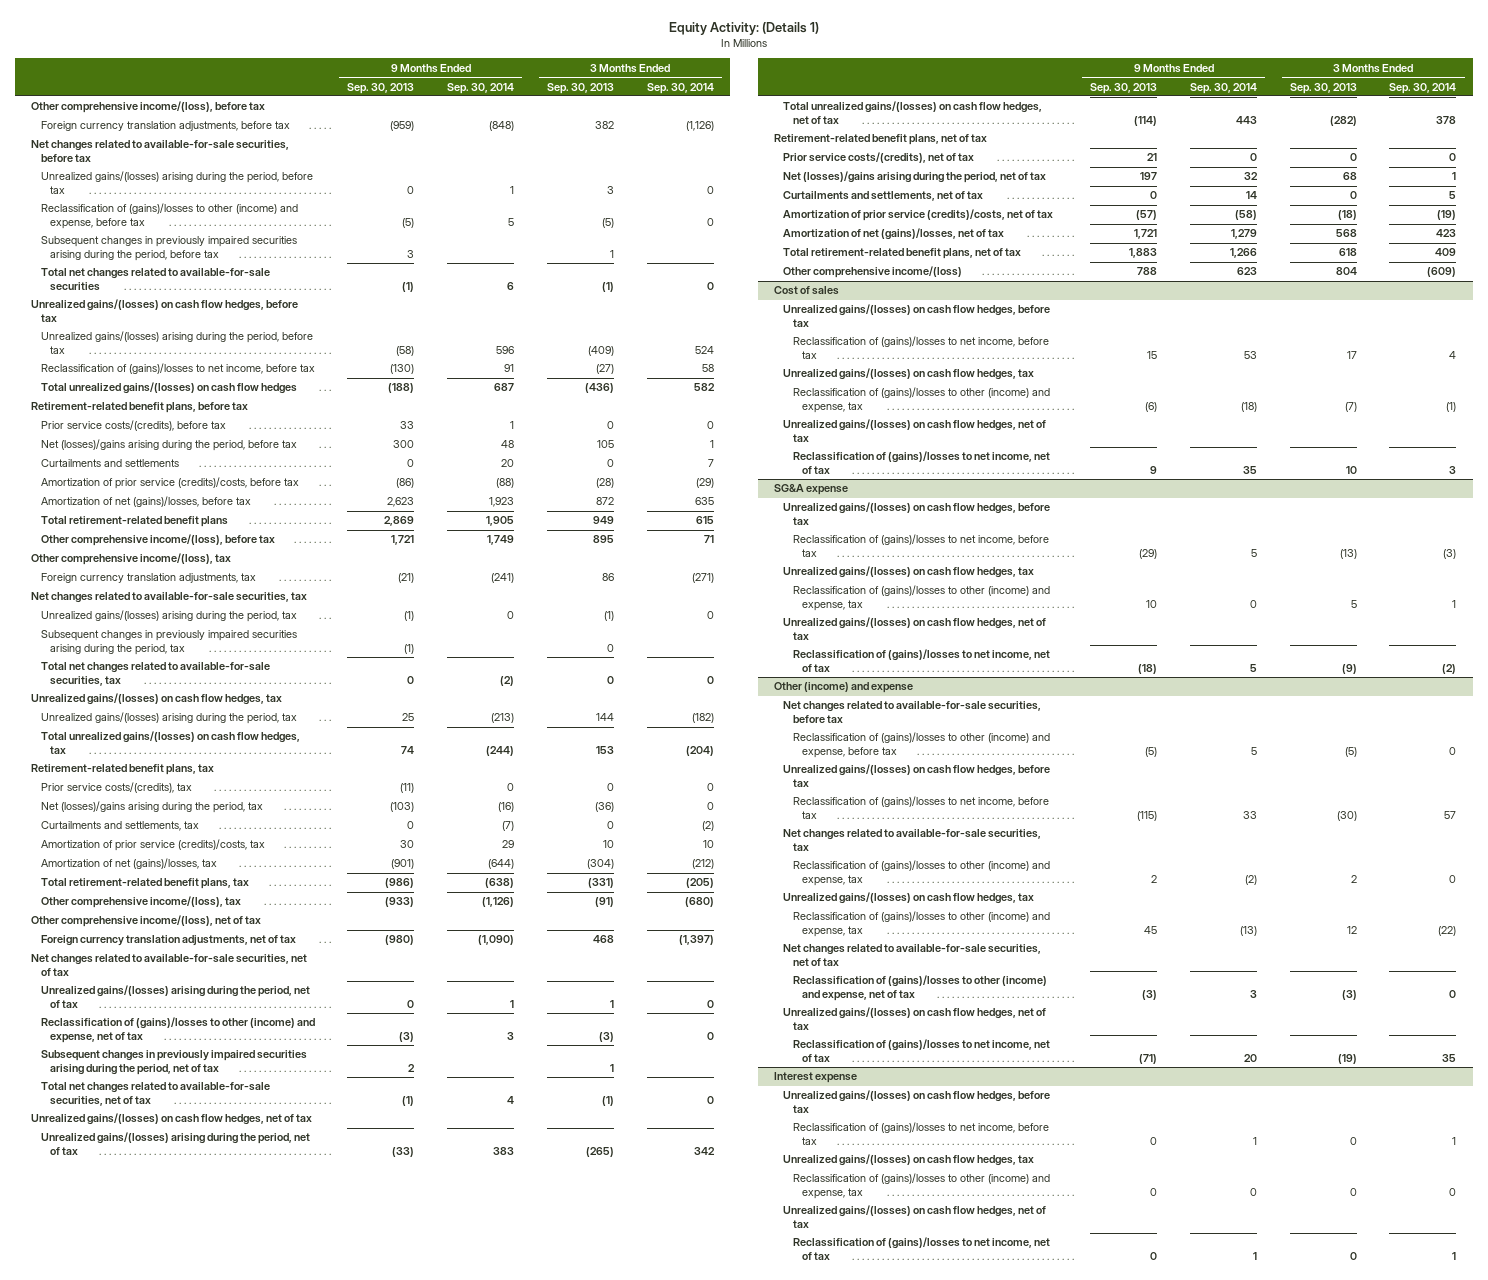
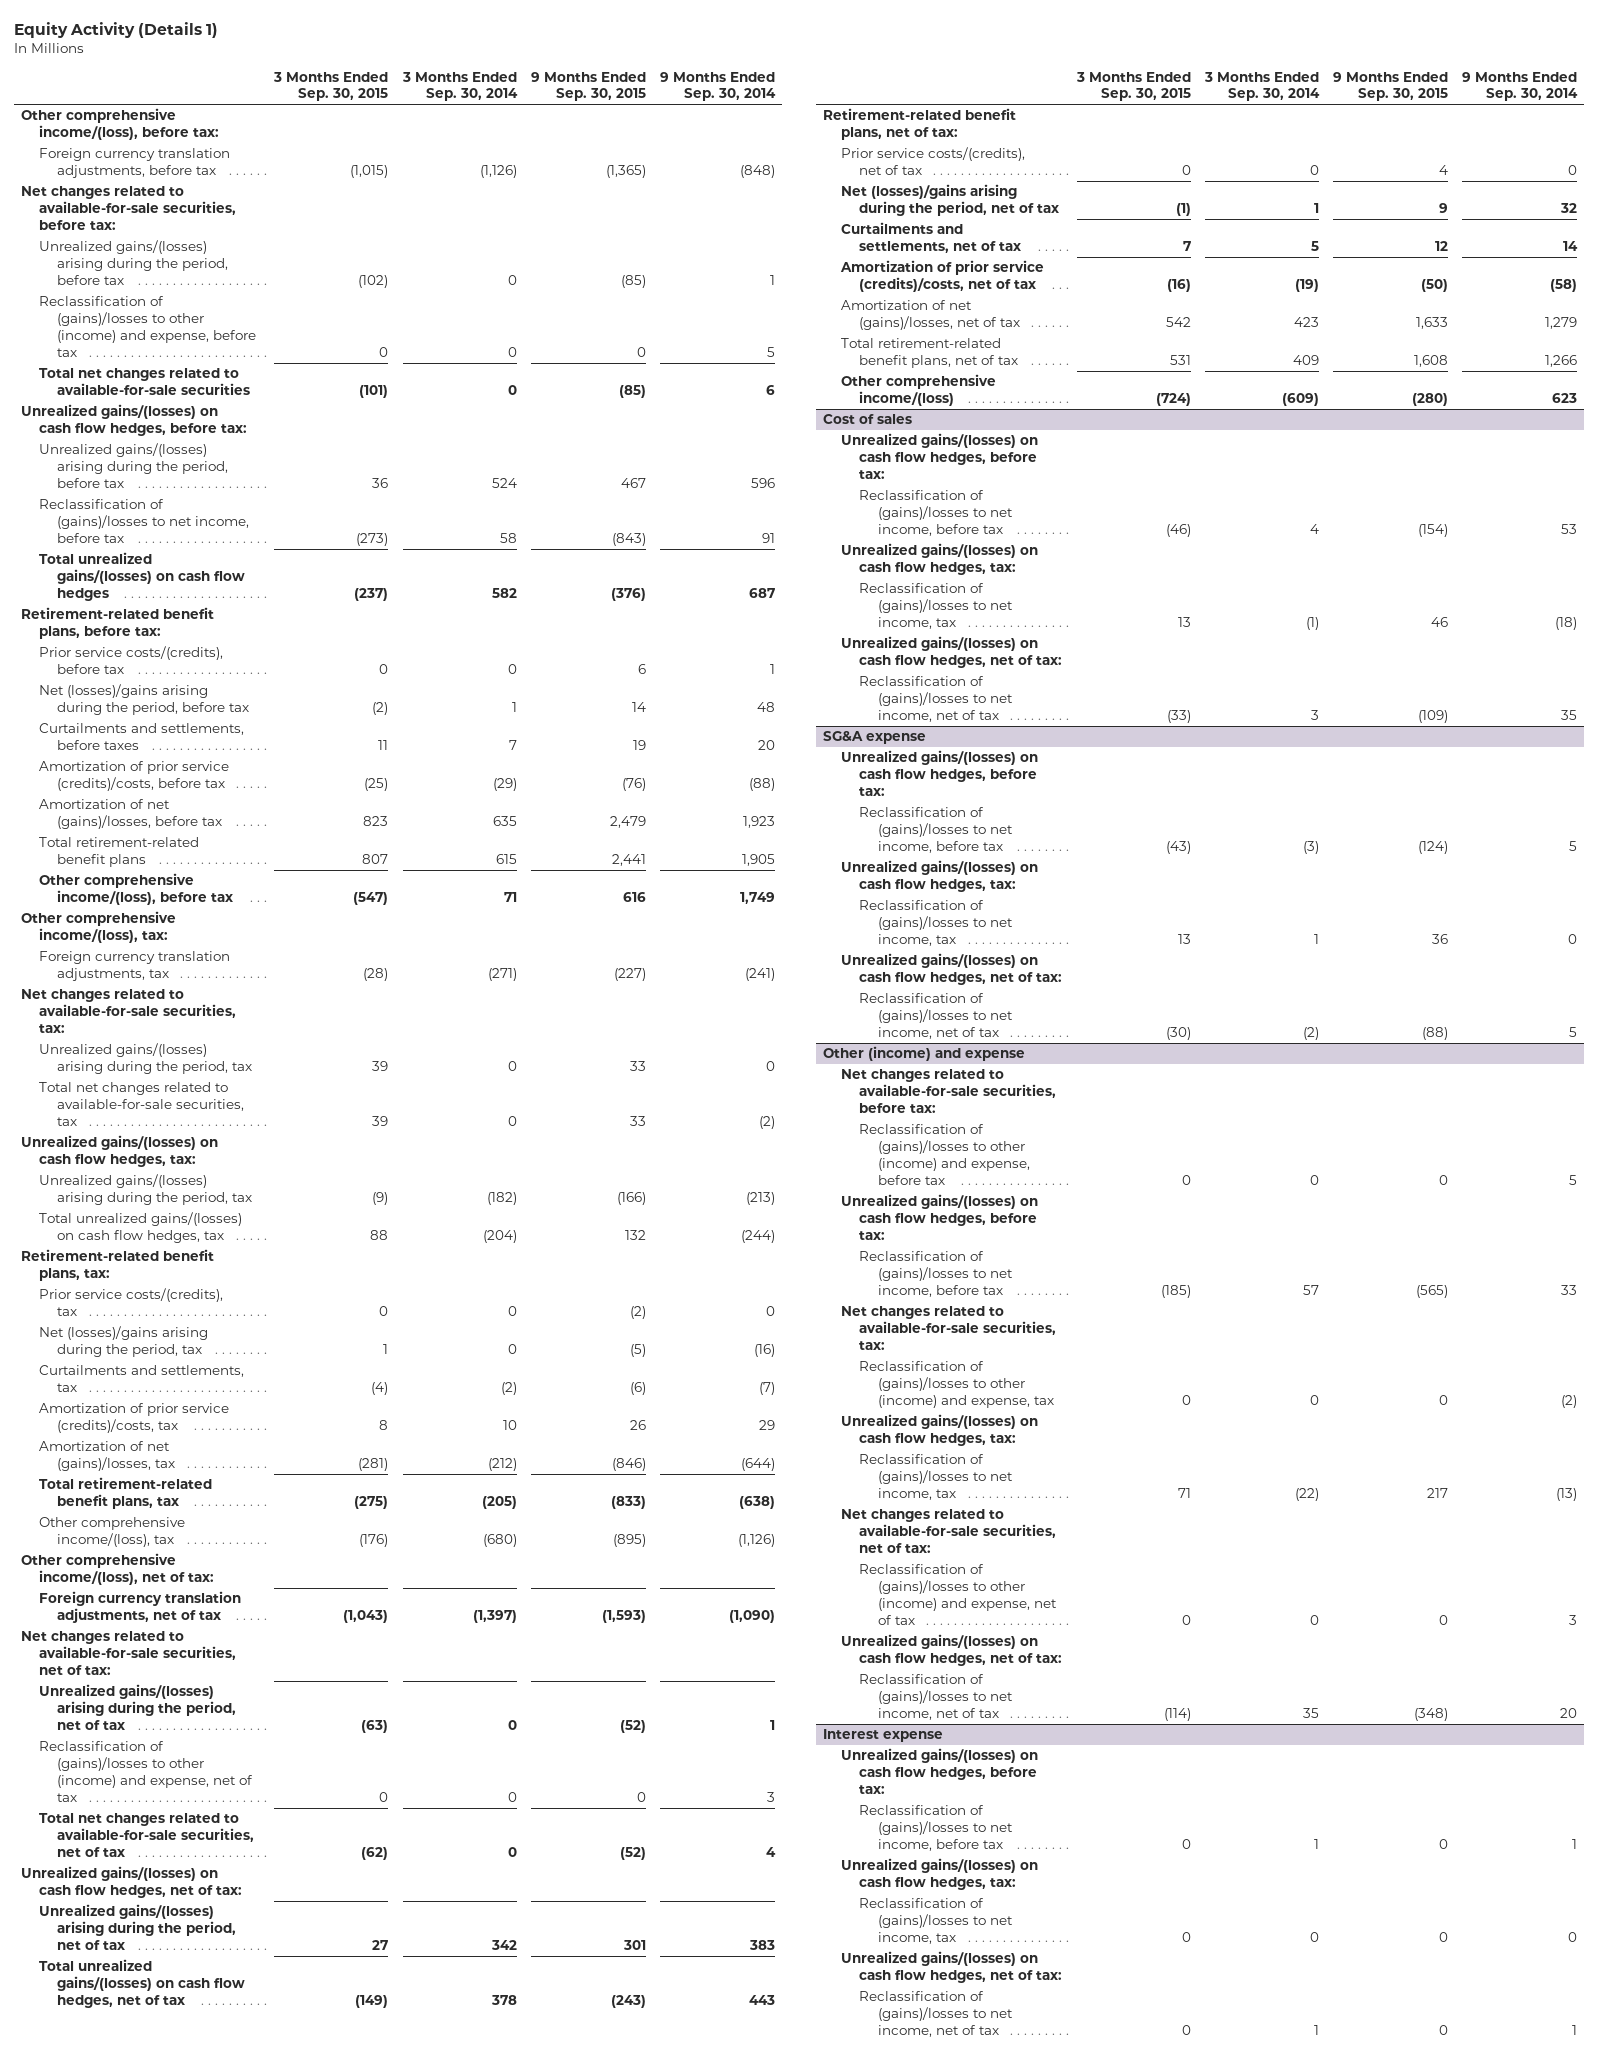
- Equity Activity: (Details 1)
+ Equity Activity (Details 1)
- | 9 Months Ended Sep. 30, 2013 | 9 Months Ended Sep. 30, 2014 | 3 Months Ended Sep. 30, 2013 | 3 Months Ended Sep. 30, 2014
+ | 3 Months Ended Sep. 30, 2015 | 3 Months Ended Sep. 30, 2014 | 9 Months Ended Sep. 30, 2015 | 9 Months Ended Sep. 30, 2014
- Other comprehensive income/(loss), before tax
+ Other comprehensive income/(loss), before tax:
- Net changes related to available-for-sale securities, before tax
+ Net changes related to available-for-sale securities, before tax:
- Subsequent changes in previously impaired securities arising during the period, before tax | 3 | | 1 |
- Unrealized gains/(losses) on cash flow hedges, before tax
+ Unrealized gains/(losses) on cash flow hedges, before tax:
- Retirement-related benefit plans, before tax
+ Retirement-related benefit plans, before tax:
- Curtailments and settlements | 0 | 20 | 0 | 7
+ Curtailments and settlements, before taxes | 11 | 7 | 19 | 20
- Other comprehensive income/(loss), tax
+ Other comprehensive income/(loss), tax:
- Net changes related to available-for-sale securities, tax
+ Net changes related to available-for-sale securities, tax:
- Subsequent changes in previously impaired securities arising during the period, tax | (1) | | 0 |
- Unrealized gains/(losses) on cash flow hedges, tax
+ Unrealized gains/(losses) on cash flow hedges, tax:
- Retirement-related benefit plans, tax
+ Retirement-related benefit plans, tax:
- Other comprehensive income/(loss), net of tax
+ Other comprehensive income/(loss), net of tax:
- Net changes related to available-for-sale securities, net of tax
+ Net changes related to available-for-sale securities, net of tax:
- Subsequent changes in previously impaired securities arising during the period, net of tax | 2 | | 1 |
- Unrealized gains/(losses) on cash flow hedges, net of tax
+ Unrealized gains/(losses) on cash flow hedges, net of tax:
- Retirement-related benefit plans, net of tax
+ Retirement-related benefit plans, net of tax:
@ Cost of sales
- Unrealized gains/(losses) on cash flow hedges, before tax
+ Unrealized gains/(losses) on cash flow hedges, before tax:
- Unrealized gains/(losses) on cash flow hedges, tax
- Reclassification of (gains)/losses to other (income) and expense, tax | (6) | (18) | (7) | (1)
- Unrealized gains/(losses) on cash flow hedges, net of tax
+ Unrealized gains/(losses) on cash flow hedges, tax:
+ Reclassification of (gains)/losses to net income, tax | 13 | (1) | 46 | (18)
+ Unrealized gains/(losses) on cash flow hedges, net of tax:
@ SG&A expense
- Unrealized gains/(losses) on cash flow hedges, before tax
+ Unrealized gains/(losses) on cash flow hedges, before tax:
- Unrealized gains/(losses) on cash flow hedges, tax
- Reclassification of (gains)/losses to other (income) and expense, tax | 10 | 0 | 5 | 1
- Unrealized gains/(losses) on cash flow hedges, net of tax
+ Unrealized gains/(losses) on cash flow hedges, tax:
+ Reclassification of (gains)/losses to net income, tax | 13 | 1 | 36 | 0
+ Unrealized gains/(losses) on cash flow hedges, net of tax:
@ Other (income) and expense
- Net changes related to available-for-sale securities, before tax
+ Net changes related to available-for-sale securities, before tax:
- Unrealized gains/(losses) on cash flow hedges, before tax
+ Unrealized gains/(losses) on cash flow hedges, before tax:
- Net changes related to available-for-sale securities, tax
+ Net changes related to available-for-sale securities, tax:
- Unrealized gains/(losses) on cash flow hedges, tax
- Reclassification of (gains)/losses to other (income) and expense, tax | 45 | (13) | 12 | (22)
- Net changes related to available-for-sale securities, net of tax
+ Unrealized gains/(losses) on cash flow hedges, tax:
+ Reclassification of (gains)/losses to net income, tax | 71 | (22) | 217 | (13)
+ Net changes related to available-for-sale securities, net of tax:
- Unrealized gains/(losses) on cash flow hedges, net of tax
+ Unrealized gains/(losses) on cash flow hedges, net of tax:
@ Interest expense
- Unrealized gains/(losses) on cash flow hedges, before tax
+ Unrealized gains/(losses) on cash flow hedges, before tax:
- Unrealized gains/(losses) on cash flow hedges, tax
- Reclassification of (gains)/losses to other (income) and expense, tax | 0 | 0 | 0 | 0
- Unrealized gains/(losses) on cash flow hedges, net of tax
+ Unrealized gains/(losses) on cash flow hedges, tax:
+ Reclassification of (gains)/losses to net income, tax | 0 | 0 | 0 | 0
+ Unrealized gains/(losses) on cash flow hedges, net of tax:

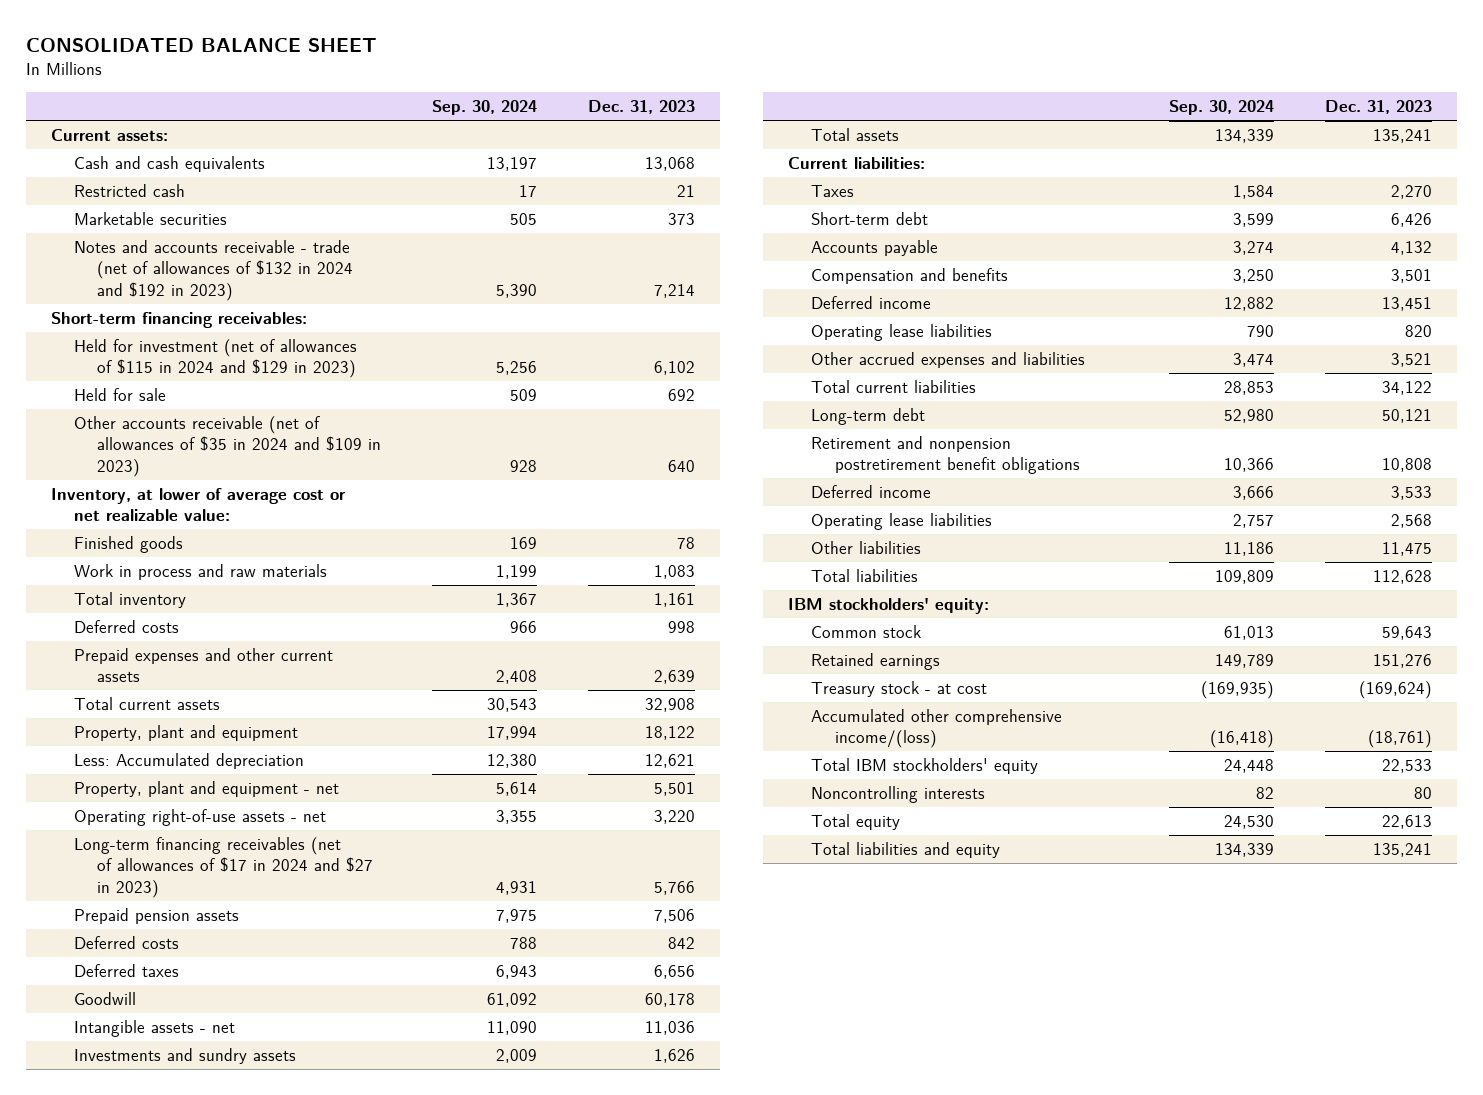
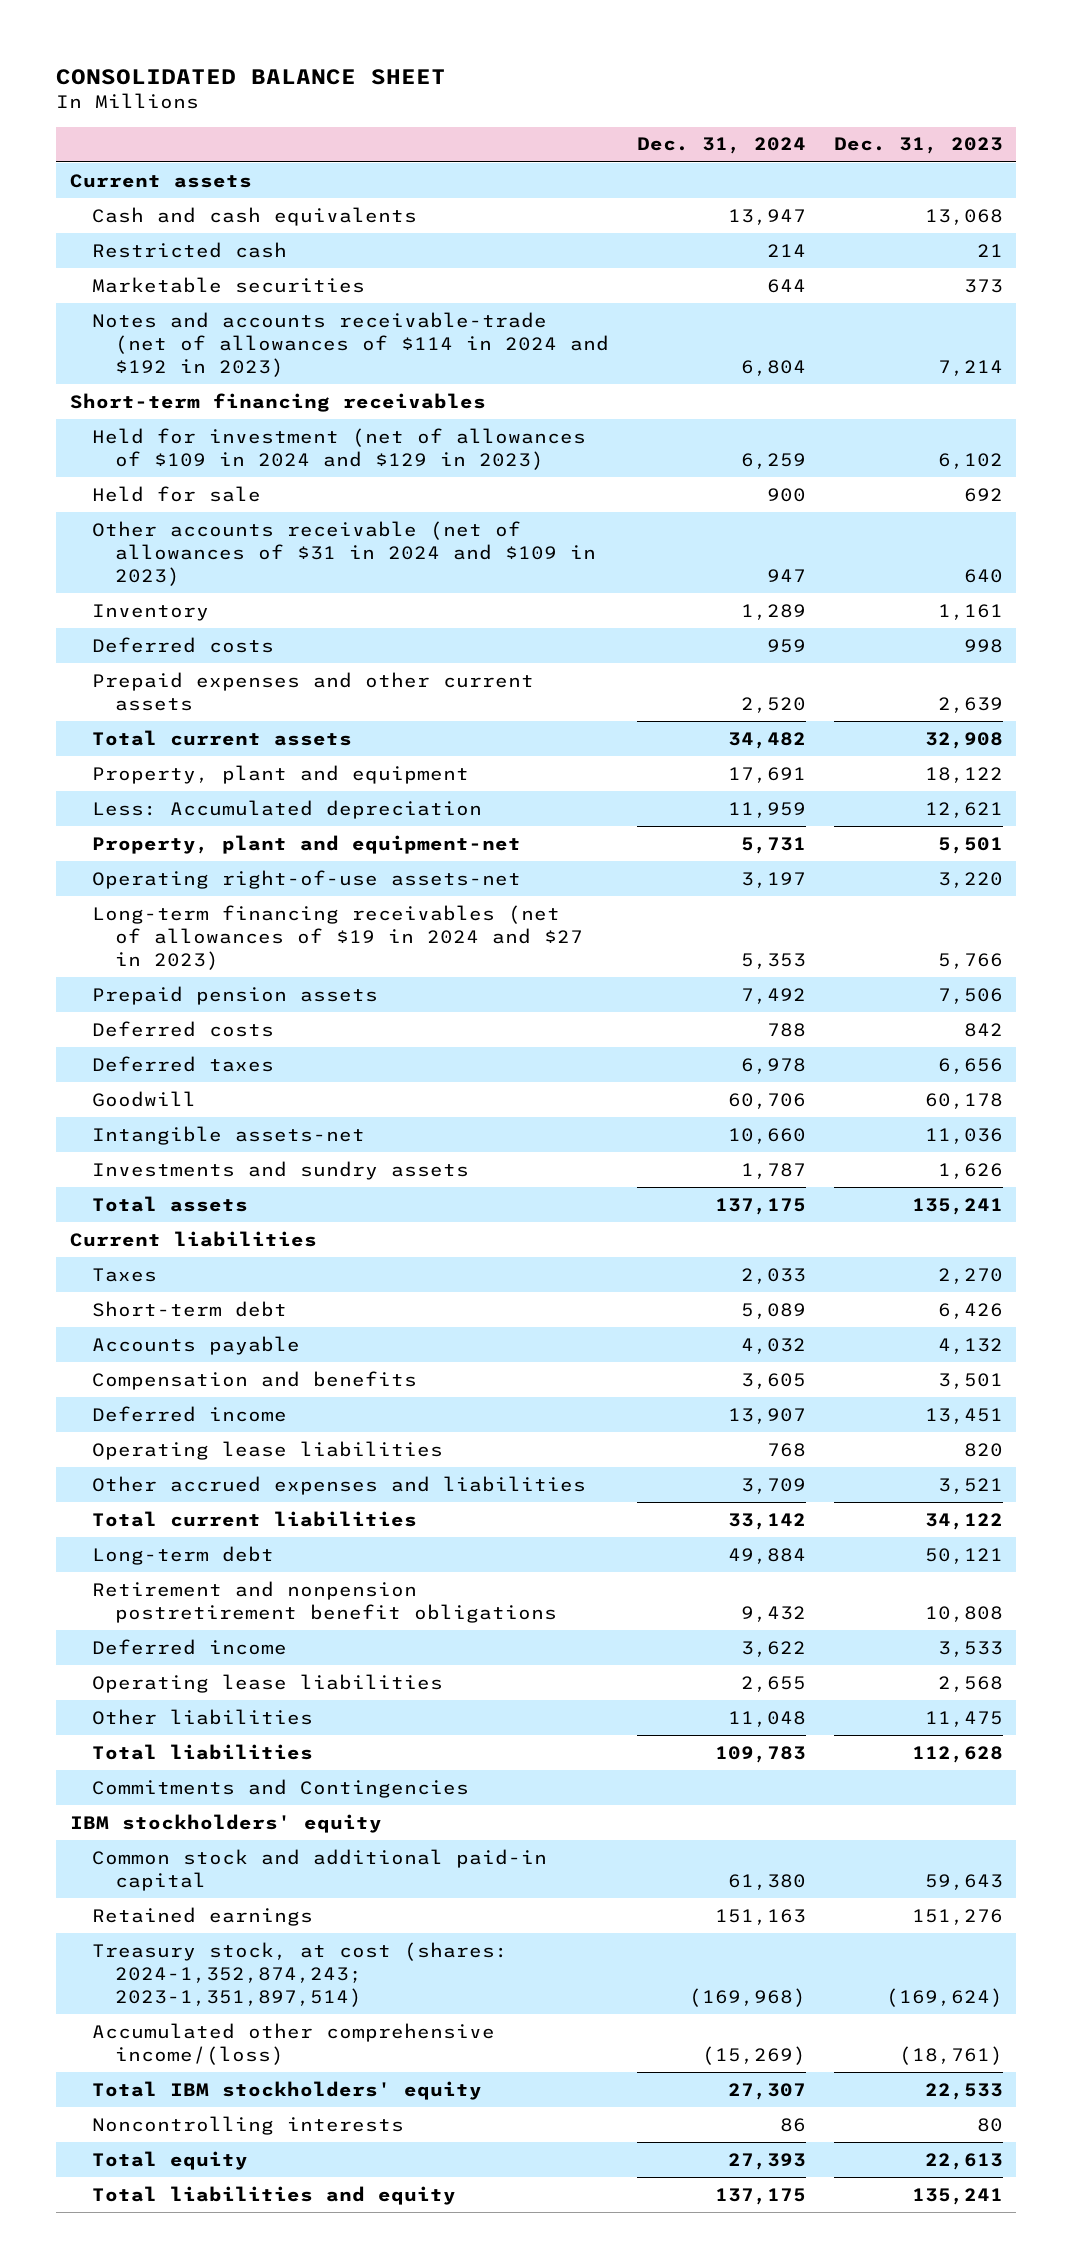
- | Sep. 30, 2024 | Dec. 31, 2023
+ | Dec. 31, 2024 | Dec. 31, 2023
- Current assets:
+ Current assets
- Notes and accounts receivable - trade (net of allowances of $132 in 2024 and $192 in 2023) | 5,390 | 7,214
- Short-term financing receivables:
- Held for investment (net of allowances of $115 in 2024 and $129 in 2023) | 5,256 | 6,102
+ Notes and accounts receivable-trade (net of allowances of $114 in 2024 and $192 in 2023) | 6,804 | 7,214
+ Short-term financing receivables
+ Held for investment (net of allowances of $109 in 2024 and $129 in 2023) | 6,259 | 6,102
- Other accounts receivable (net of allowances of $35 in 2024 and $109 in 2023) | 928 | 640
- Inventory, at lower of average cost or net realizable value:
- Finished goods | 169 | 78
- Work in process and raw materials | 1,199 | 1,083
- Total inventory | 1,367 | 1,161
+ Other accounts receivable (net of allowances of $31 in 2024 and $109 in 2023) | 947 | 640
+ Inventory | 1,289 | 1,161
- Property, plant and equipment - net | 5,614 | 5,501
- Operating right-of-use assets - net | 3,355 | 3,220
- Long-term financing receivables (net of allowances of $17 in 2024 and $27 in 2023) | 4,931 | 5,766
+ Property, plant and equipment-net | 5,731 | 5,501
+ Operating right-of-use assets-net | 3,197 | 3,220
+ Long-term financing receivables (net of allowances of $19 in 2024 and $27 in 2023) | 5,353 | 5,766
- Intangible assets - net | 11,090 | 11,036
+ Intangible assets-net | 10,660 | 11,036
- Current liabilities:
+ Current liabilities
- IBM stockholders' equity:
- Common stock | 61,013 | 59,643
+ Commitments and Contingencies
+ IBM stockholders' equity
+ Common stock and additional paid-in capital | 61,380 | 59,643
- Treasury stock - at cost | (169,935) | (169,624)
+ Treasury stock, at cost (shares: 2024-1,352,874,243; 2023-1,351,897,514) | (169,968) | (169,624)

